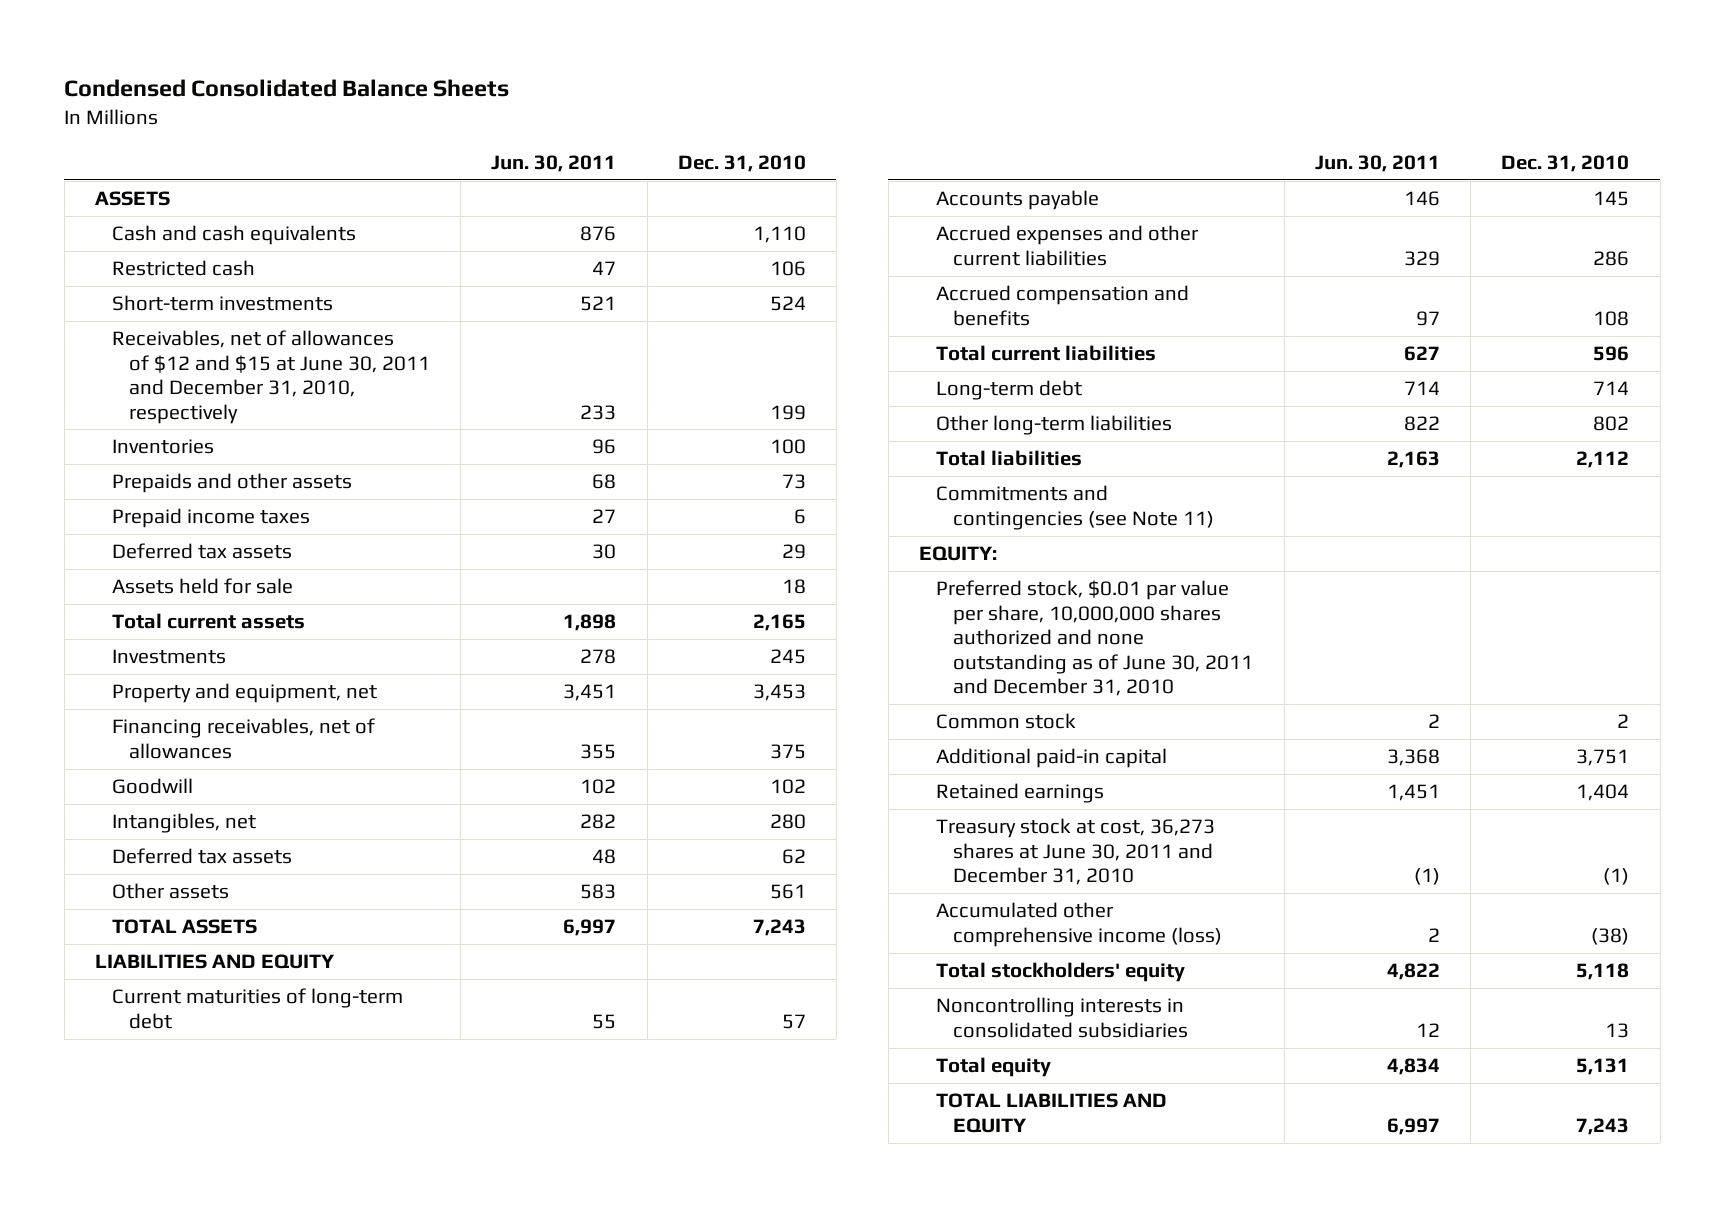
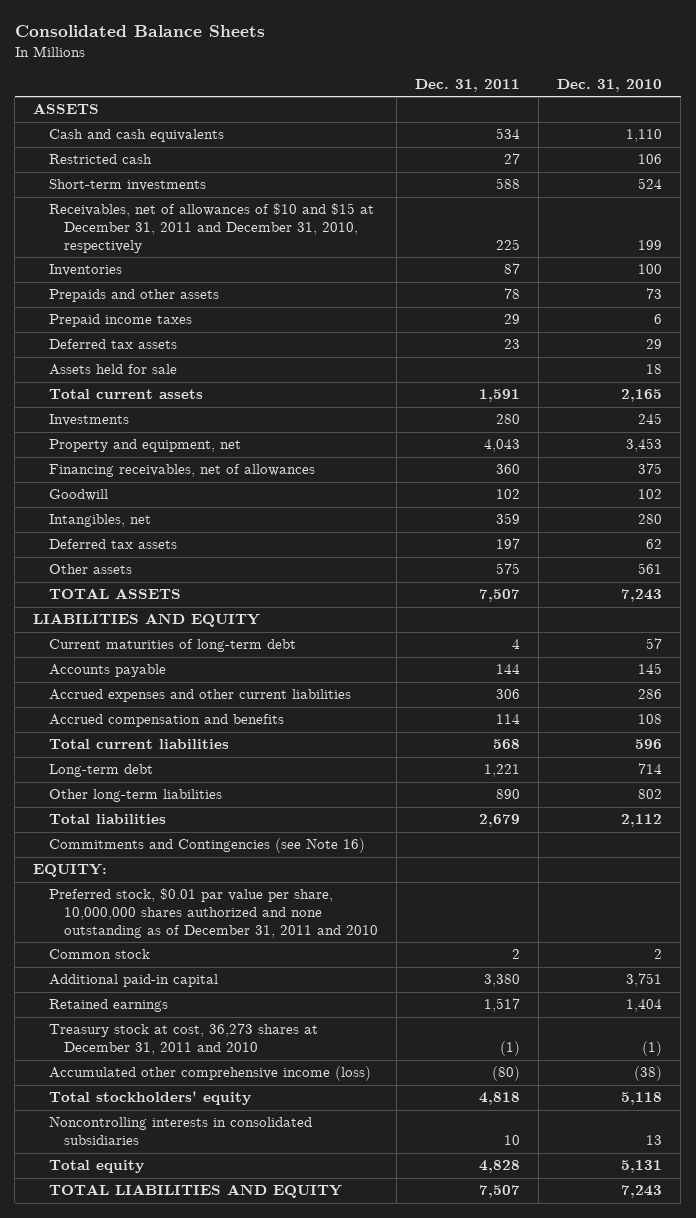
- Condensed Consolidated Balance Sheets
+ Consolidated Balance Sheets
- | Jun. 30, 2011 | Dec. 31, 2010
+ | Dec. 31, 2011 | Dec. 31, 2010
- Receivables, net of allowances of $12 and $15 at June 30, 2011 and December 31, 2010, respectively | 233 | 199
+ Receivables, net of allowances of $10 and $15 at December 31, 2011 and December 31, 2010, respectively | 225 | 199
- Commitments and contingencies (see Note 11)
+ Commitments and Contingencies (see Note 16)
- Preferred stock, $0.01 par value per share, 10,000,000 shares authorized and none outstanding as of June 30, 2011 and December 31, 2010
+ Preferred stock, $0.01 par value per share, 10,000,000 shares authorized and none outstanding as of December 31, 2011 and 2010
- Treasury stock at cost, 36,273 shares at June 30, 2011 and December 31, 2010 | (1) | (1)
+ Treasury stock at cost, 36,273 shares at December 31, 2011 and 2010 | (1) | (1)

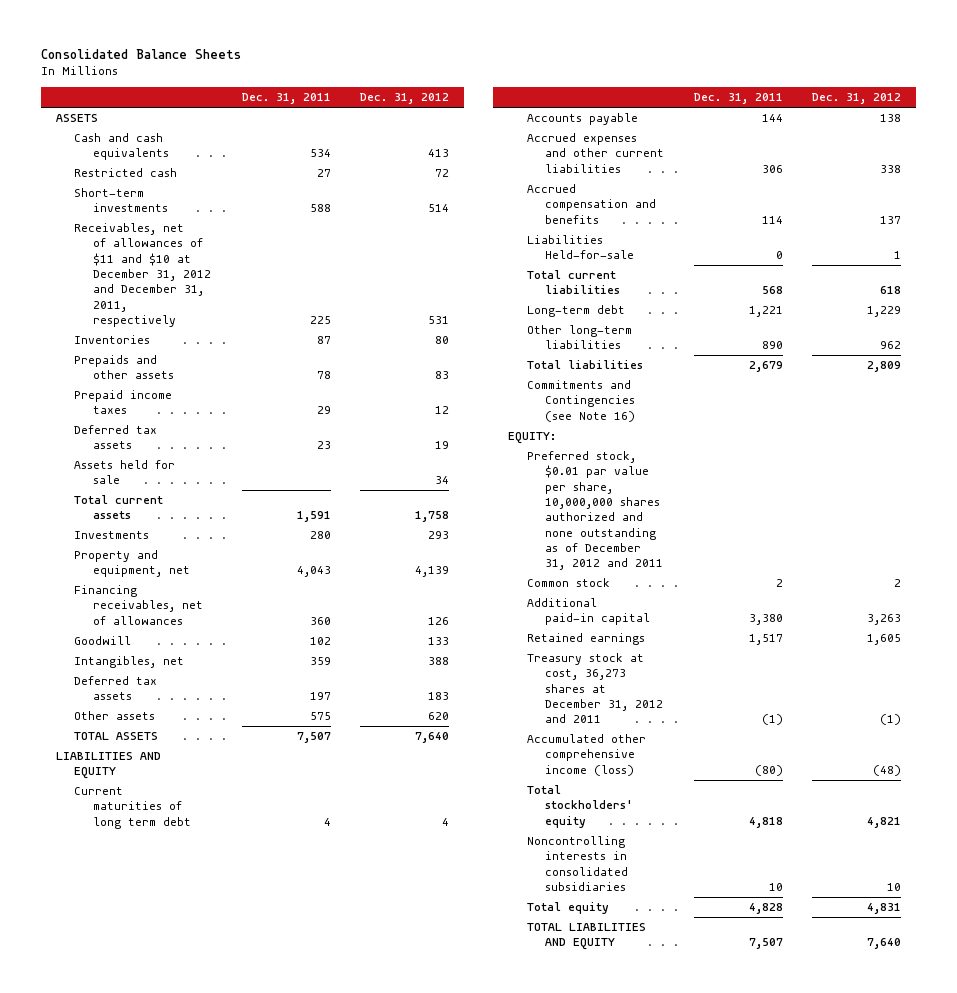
- | Dec. 31, 2011 | Dec. 31, 2010
+ | Dec. 31, 2011 | Dec. 31, 2012
- Receivables, net of allowances of $10 and $15 at December 31, 2011 and December 31, 2010, respectively | 225 | 199
+ Receivables, net of allowances of $11 and $10 at December 31, 2012 and December 31, 2011, respectively | 225 | 531
- Current maturities of long-term debt | 4 | 57
+ Current maturities of long term debt | 4 | 4
+ Liabilities Held-for-sale | 0 | 1
- Preferred stock, $0.01 par value per share, 10,000,000 shares authorized and none outstanding as of December 31, 2011 and 2010
+ Preferred stock, $0.01 par value per share, 10,000,000 shares authorized and none outstanding as of December 31, 2012 and 2011
- Treasury stock at cost, 36,273 shares at December 31, 2011 and 2010 | (1) | (1)
+ Treasury stock at cost, 36,273 shares at December 31, 2012 and 2011 | (1) | (1)

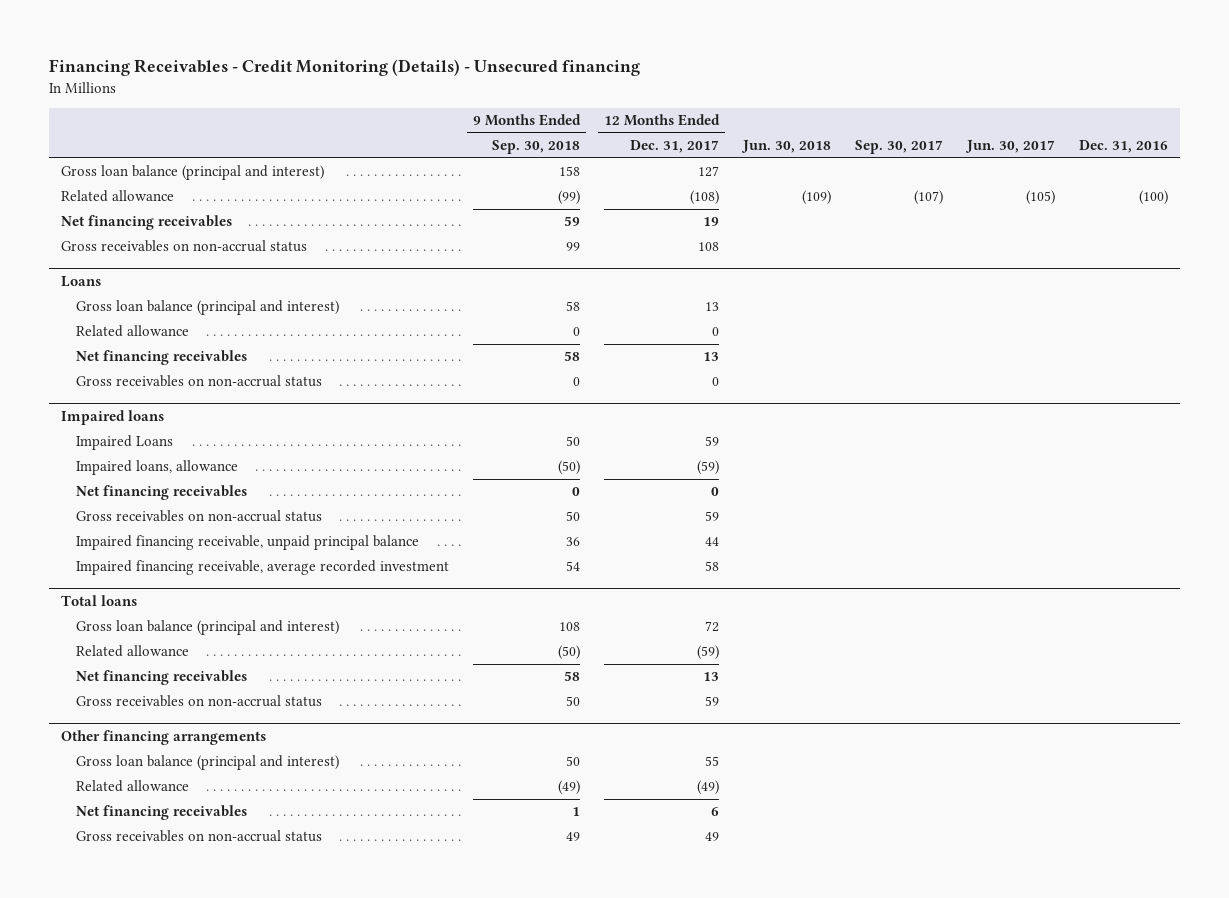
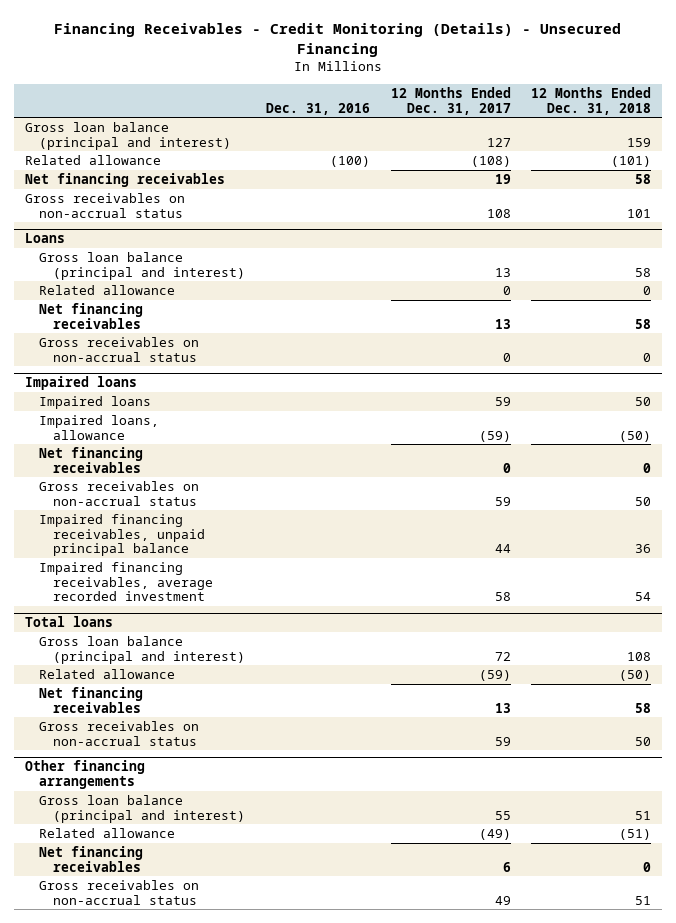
- Financing Receivables - Credit Monitoring (Details) - Unsecured financing
+ Financing Receivables - Credit Monitoring (Details) - Unsecured Financing
- | 9 Months Ended Sep. 30, 2018 | 12 Months Ended Dec. 31, 2017 | Jun. 30, 2018 | Sep. 30, 2017 | Jun. 30, 2017 | Dec. 31, 2016
+ | Dec. 31, 2016 | 12 Months Ended Dec. 31, 2017 | 12 Months Ended Dec. 31, 2018
@ Impaired loans
- Impaired Loans | 50 | 59 | | | |
+ Impaired loans | | 59 | 50
- Impaired financing receivable, unpaid principal balance | 36 | 44 | | | |
- Impaired financing receivable, average recorded investment | 54 | 58 | | | |
+ Impaired financing receivables, unpaid principal balance | | 44 | 36
+ Impaired financing receivables, average recorded investment | | 58 | 54

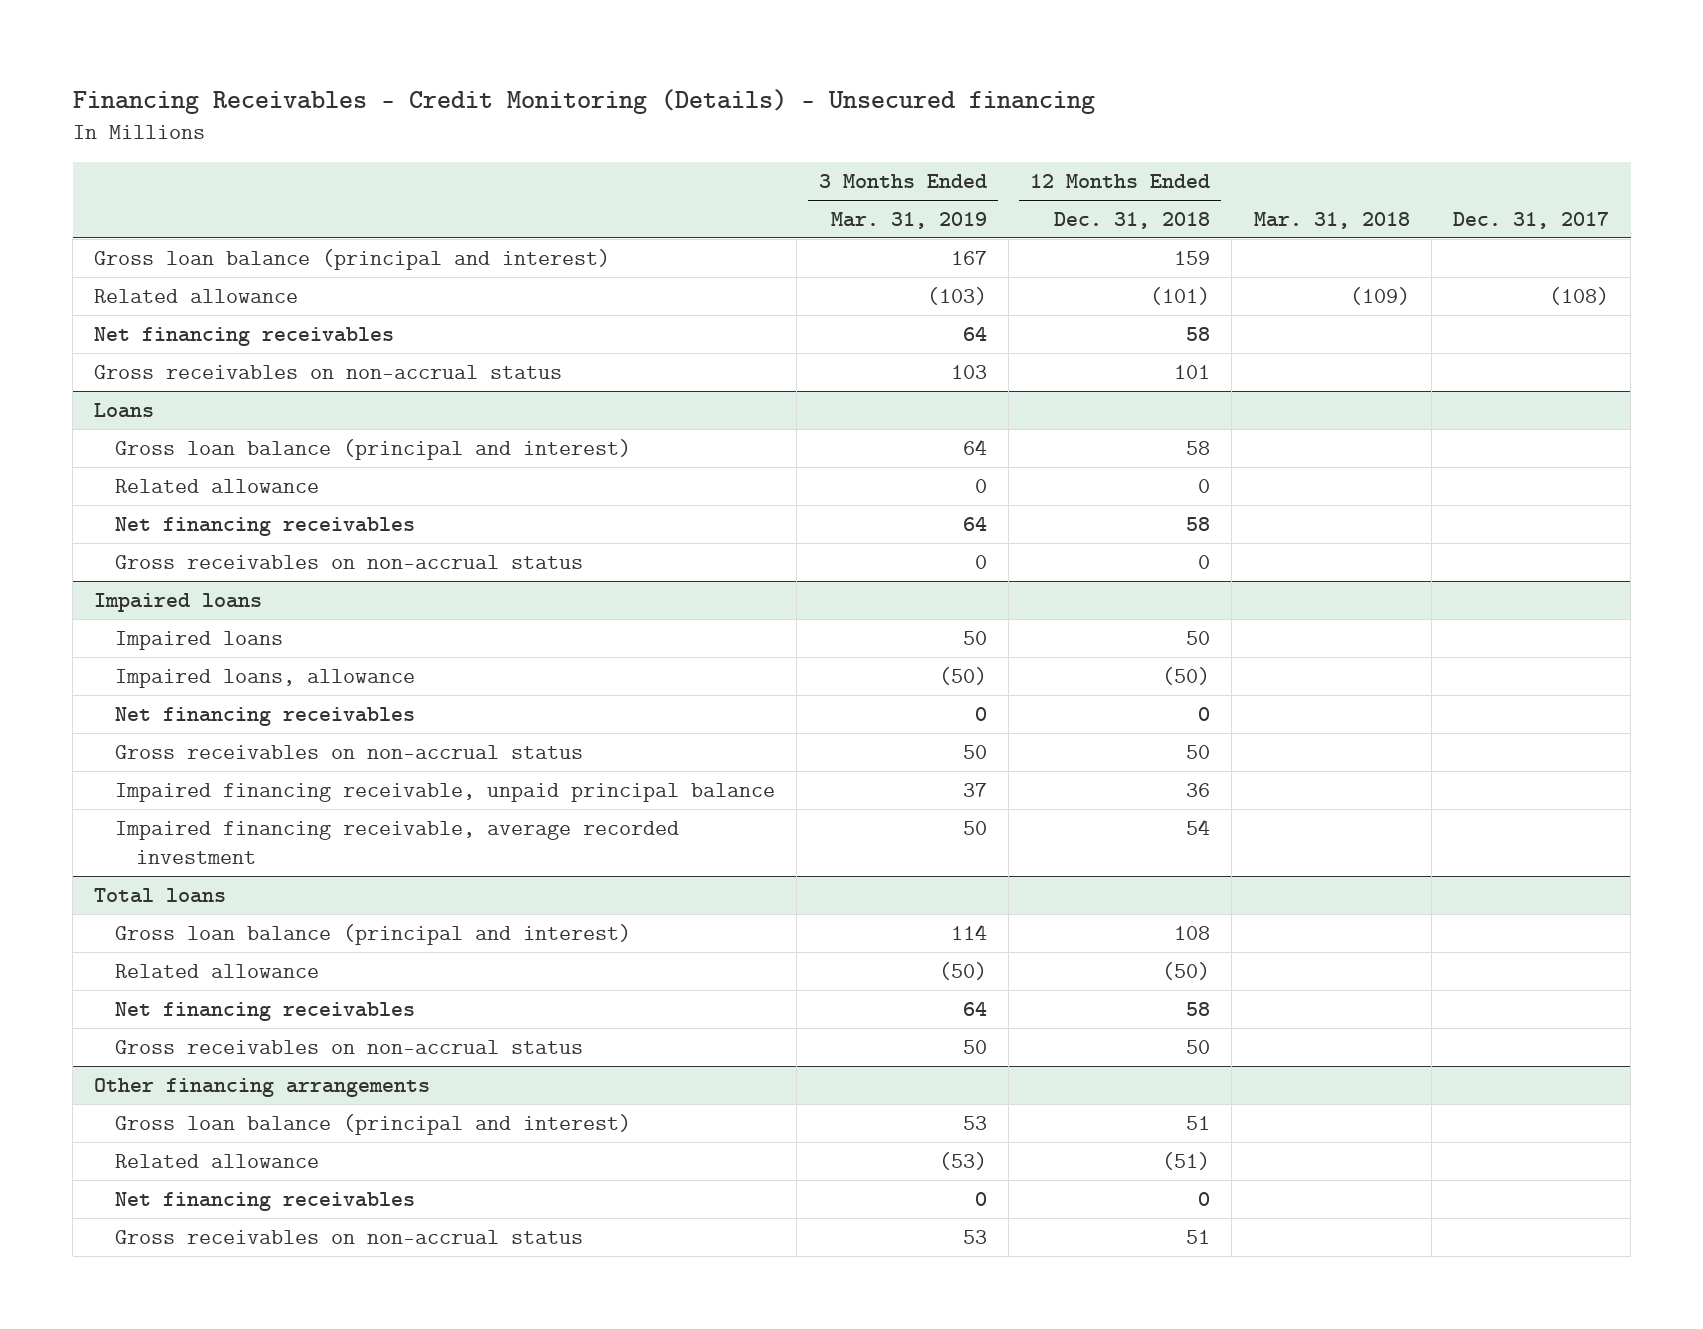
- Financing Receivables - Credit Monitoring (Details) - Unsecured Financing
+ Financing Receivables - Credit Monitoring (Details) - Unsecured financing
- | Dec. 31, 2016 | 12 Months Ended Dec. 31, 2017 | 12 Months Ended Dec. 31, 2018
+ | 3 Months Ended Mar. 31, 2019 | 12 Months Ended Dec. 31, 2018 | Mar. 31, 2018 | Dec. 31, 2017
@ Impaired loans
- Impaired financing receivables, unpaid principal balance | | 44 | 36
- Impaired financing receivables, average recorded investment | | 58 | 54
+ Impaired financing receivable, unpaid principal balance | 37 | 36 | |
+ Impaired financing receivable, average recorded investment | 50 | 54 | |

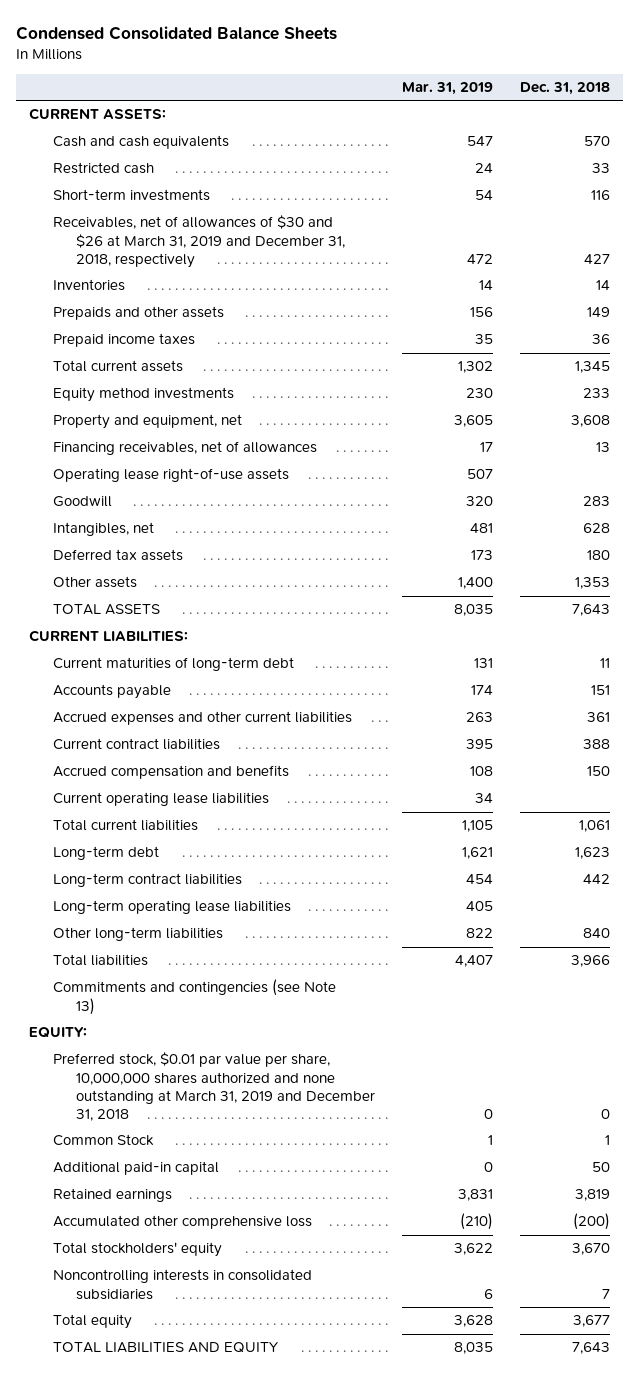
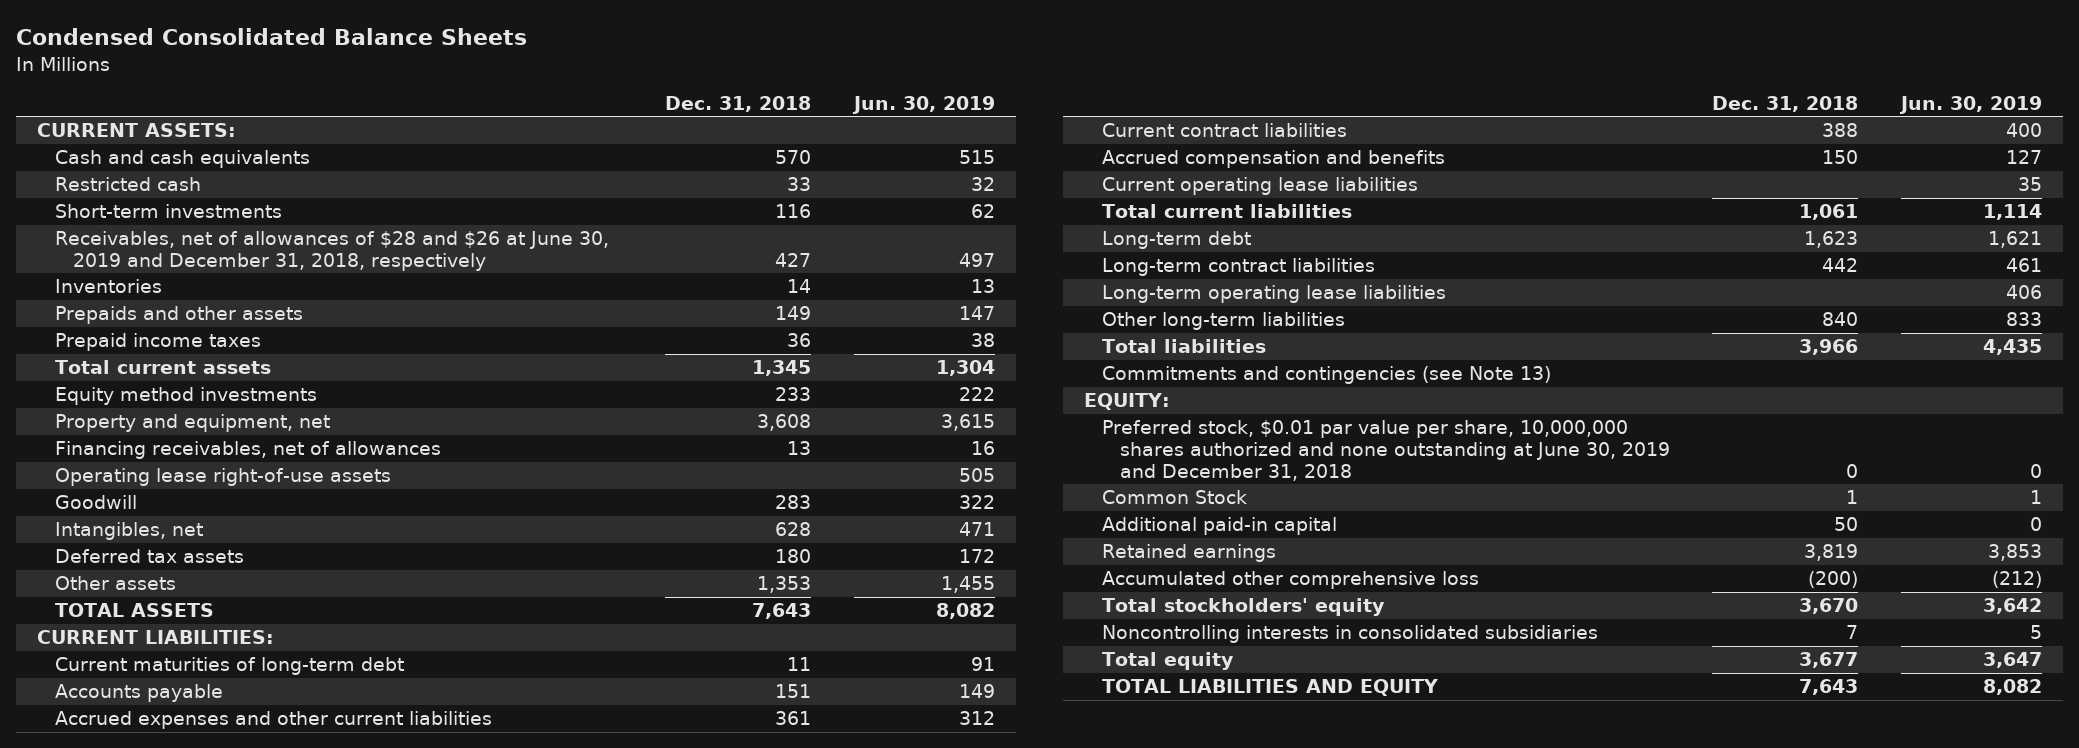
- | Mar. 31, 2019 | Dec. 31, 2018
+ | Dec. 31, 2018 | Jun. 30, 2019
- Receivables, net of allowances of $30 and $26 at March 31, 2019 and December 31, 2018, respectively | 472 | 427
+ Receivables, net of allowances of $28 and $26 at June 30, 2019 and December 31, 2018, respectively | 427 | 497
- Preferred stock, $0.01 par value per share, 10,000,000 shares authorized and none outstanding at March 31, 2019 and December 31, 2018 | 0 | 0
+ Preferred stock, $0.01 par value per share, 10,000,000 shares authorized and none outstanding at June 30, 2019 and December 31, 2018 | 0 | 0

